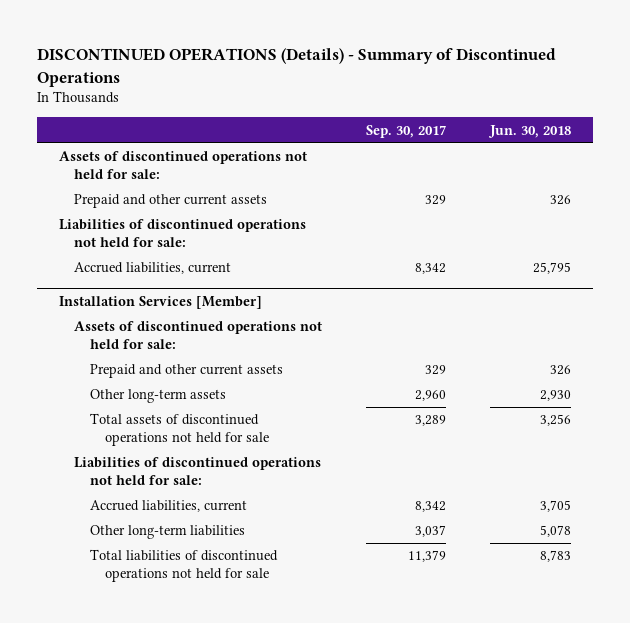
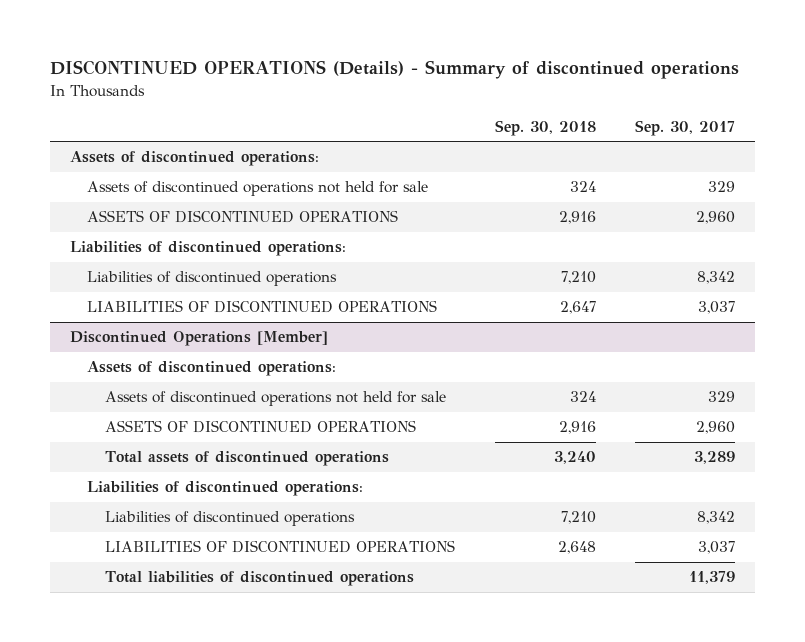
- DISCONTINUED OPERATIONS (Details) - Summary of Discontinued Operations
+ DISCONTINUED OPERATIONS (Details) - Summary of discontinued operations
- | Sep. 30, 2017 | Jun. 30, 2018
+ | Sep. 30, 2018 | Sep. 30, 2017
- Assets of discontinued operations not held for sale:
- Prepaid and other current assets | 329 | 326
- Liabilities of discontinued operations not held for sale:
- Accrued liabilities, current | 8,342 | 25,795
- Installation Services [Member]
- Assets of discontinued operations not held for sale:
- Prepaid and other current assets | 329 | 326
- Other long-term assets | 2,960 | 2,930
- Total assets of discontinued operations not held for sale | 3,289 | 3,256
- Liabilities of discontinued operations not held for sale:
- Accrued liabilities, current | 8,342 | 3,705
- Other long-term liabilities | 3,037 | 5,078
- Total liabilities of discontinued operations not held for sale | 11,379 | 8,783
+ Assets of discontinued operations:
+ Assets of discontinued operations not held for sale | 324 | 329
+ ASSETS OF DISCONTINUED OPERATIONS | 2,916 | 2,960
+ Liabilities of discontinued operations:
+ Liabilities of discontinued operations | 7,210 | 8,342
+ LIABILITIES OF DISCONTINUED OPERATIONS | 2,647 | 3,037
+ Discontinued Operations [Member]
+ Assets of discontinued operations:
+ Assets of discontinued operations not held for sale | 324 | 329
+ ASSETS OF DISCONTINUED OPERATIONS | 2,916 | 2,960
+ Total assets of discontinued operations | 3,240 | 3,289
+ Liabilities of discontinued operations:
+ Liabilities of discontinued operations | 7,210 | 8,342
+ LIABILITIES OF DISCONTINUED OPERATIONS | 2,648 | 3,037
+ Total liabilities of discontinued operations | | 11,379

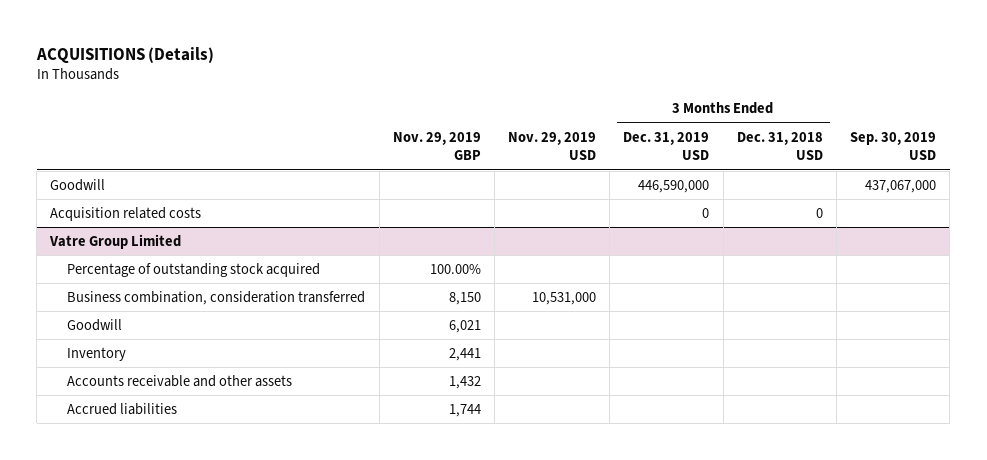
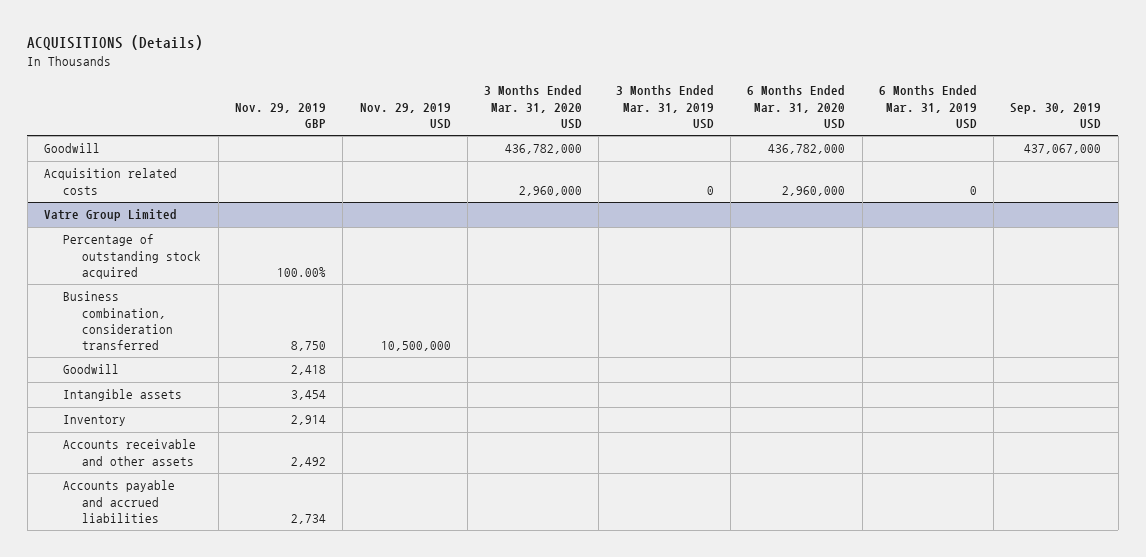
- | Nov. 29, 2019 GBP | Nov. 29, 2019 USD | 3 Months Ended Dec. 31, 2019 USD | 3 Months Ended Dec. 31, 2018 USD | Sep. 30, 2019 USD
+ | Nov. 29, 2019 GBP | Nov. 29, 2019 USD | 3 Months Ended Mar. 31, 2020 USD | 3 Months Ended Mar. 31, 2019 USD | 6 Months Ended Mar. 31, 2020 USD | 6 Months Ended Mar. 31, 2019 USD | Sep. 30, 2019 USD
@ Vatre Group Limited
- Business combination, consideration transferred | 8,150 | 10,531,000 | | |
- Goodwill | 6,021 | | | |
- Inventory | 2,441 | | | |
- Accounts receivable and other assets | 1,432 | | | |
- Accrued liabilities | 1,744 | | | |
+ Business combination, consideration transferred | 8,750 | 10,500,000 | | | | |
+ Goodwill | 2,418 | | | | | |
+ Intangible assets | 3,454 | | | | | |
+ Inventory | 2,914 | | | | | |
+ Accounts receivable and other assets | 2,492 | | | | | |
+ Accounts payable and accrued liabilities | 2,734 | | | | | |

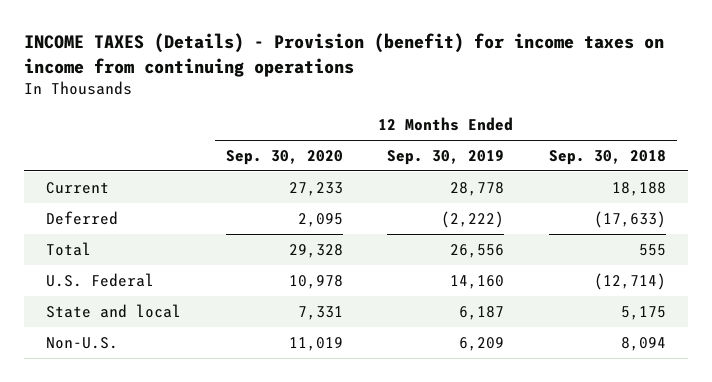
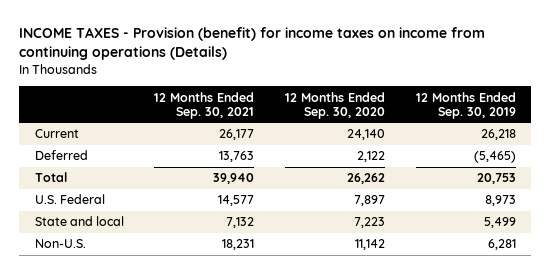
- INCOME TAXES (Details) - Provision (benefit) for income taxes on income from continuing operations
+ INCOME TAXES - Provision (benefit) for income taxes on income from continuing operations (Details)
- | 12 Months Ended Sep. 30, 2020 | 12 Months Ended Sep. 30, 2019 | 12 Months Ended Sep. 30, 2018
+ | 12 Months Ended Sep. 30, 2021 | 12 Months Ended Sep. 30, 2020 | 12 Months Ended Sep. 30, 2019
- Current | 27,233 | 28,778 | 18,188
- Deferred | 2,095 | (2,222) | (17,633)
- Total | 29,328 | 26,556 | 555
- U.S. Federal | 10,978 | 14,160 | (12,714)
- State and local | 7,331 | 6,187 | 5,175
- Non-U.S. | 11,019 | 6,209 | 8,094
+ Current | 26,177 | 24,140 | 26,218
+ Deferred | 13,763 | 2,122 | (5,465)
+ Total | 39,940 | 26,262 | 20,753
+ U.S. Federal | 14,577 | 7,897 | 8,973
+ State and local | 7,132 | 7,223 | 5,499
+ Non-U.S. | 18,231 | 11,142 | 6,281

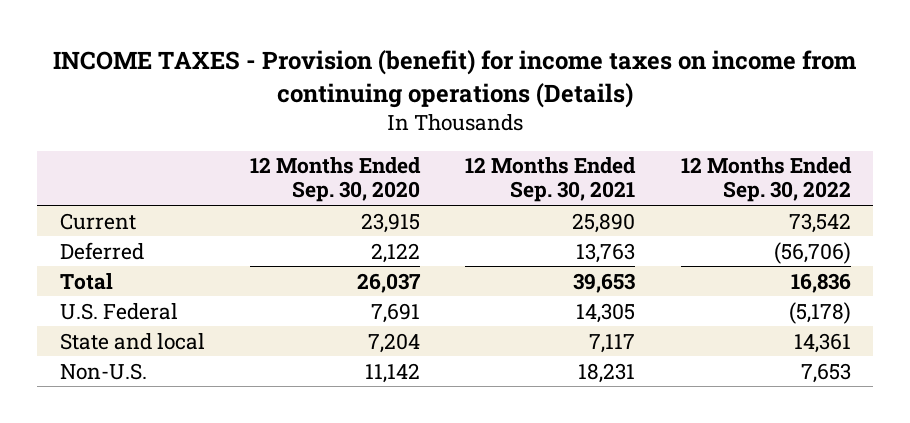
- | 12 Months Ended Sep. 30, 2021 | 12 Months Ended Sep. 30, 2020 | 12 Months Ended Sep. 30, 2019
+ | 12 Months Ended Sep. 30, 2020 | 12 Months Ended Sep. 30, 2021 | 12 Months Ended Sep. 30, 2022
- Current | 26,177 | 24,140 | 26,218
+ Current | 23,915 | 25,890 | 73,542
- Total | 39,940 | 26,262 | 20,753
- U.S. Federal | 14,577 | 7,897 | 8,973
- State and local | 7,132 | 7,223 | 5,499
+ Total | 26,037 | 39,653 | 16,836
+ U.S. Federal | 7,691 | 14,305 | (5,178)
+ State and local | 7,204 | 7,117 | 14,361

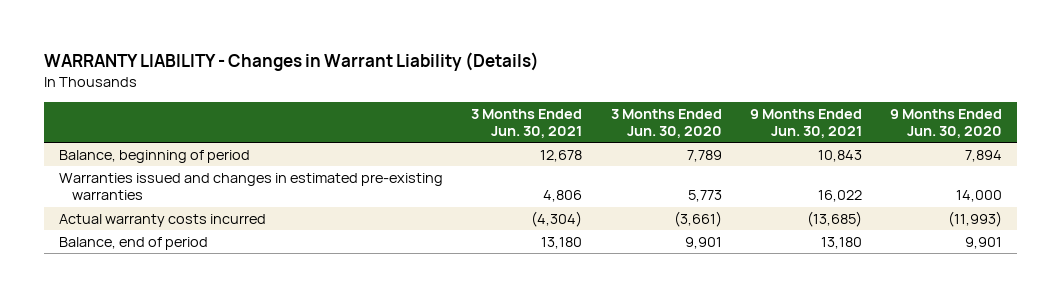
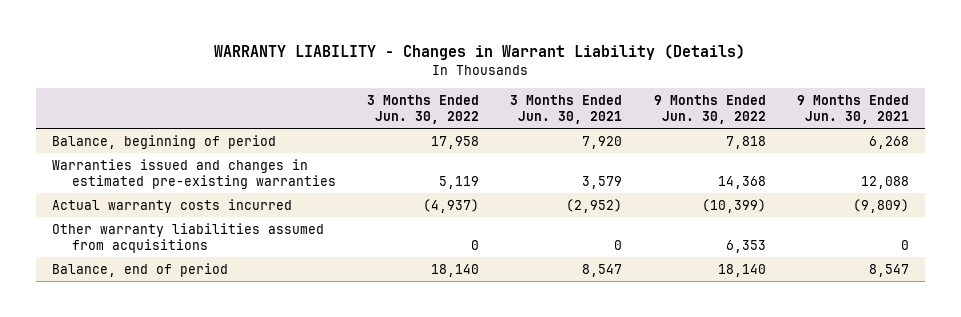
- | 3 Months Ended Jun. 30, 2021 | 3 Months Ended Jun. 30, 2020 | 9 Months Ended Jun. 30, 2021 | 9 Months Ended Jun. 30, 2020
+ | 3 Months Ended Jun. 30, 2022 | 3 Months Ended Jun. 30, 2021 | 9 Months Ended Jun. 30, 2022 | 9 Months Ended Jun. 30, 2021
- Balance, beginning of period | 12,678 | 7,789 | 10,843 | 7,894
- Warranties issued and changes in estimated pre-existing warranties | 4,806 | 5,773 | 16,022 | 14,000
- Actual warranty costs incurred | (4,304) | (3,661) | (13,685) | (11,993)
- Balance, end of period | 13,180 | 9,901 | 13,180 | 9,901
+ Balance, beginning of period | 17,958 | 7,920 | 7,818 | 6,268
+ Warranties issued and changes in estimated pre-existing warranties | 5,119 | 3,579 | 14,368 | 12,088
+ Actual warranty costs incurred | (4,937) | (2,952) | (10,399) | (9,809)
+ Other warranty liabilities assumed from acquisitions | 0 | 0 | 6,353 | 0
+ Balance, end of period | 18,140 | 8,547 | 18,140 | 8,547

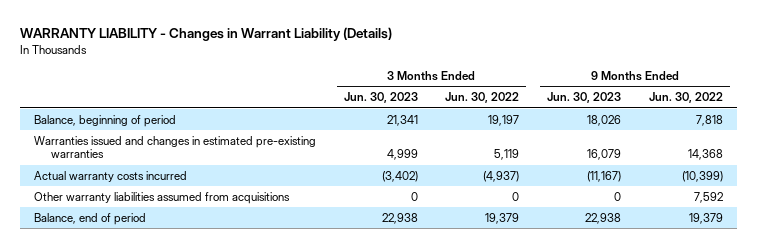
- | 3 Months Ended Jun. 30, 2022 | 3 Months Ended Jun. 30, 2021 | 9 Months Ended Jun. 30, 2022 | 9 Months Ended Jun. 30, 2021
+ | 3 Months Ended Jun. 30, 2023 | 3 Months Ended Jun. 30, 2022 | 9 Months Ended Jun. 30, 2023 | 9 Months Ended Jun. 30, 2022
- Balance, beginning of period | 17,958 | 7,920 | 7,818 | 6,268
+ Balance, beginning of period | 21,341 | 19,197 | 18,026 | 7,818
- Other warranty liabilities assumed from acquisitions | 0 | 0 | 6,353 | 0
- Balance, end of period | 18,140 | 8,547 | 18,140 | 8,547
+ Other warranty liabilities assumed from acquisitions | 0 | 0 | 0 | 7,592
+ Balance, end of period | 22,938 | 19,379 | 22,938 | 19,379

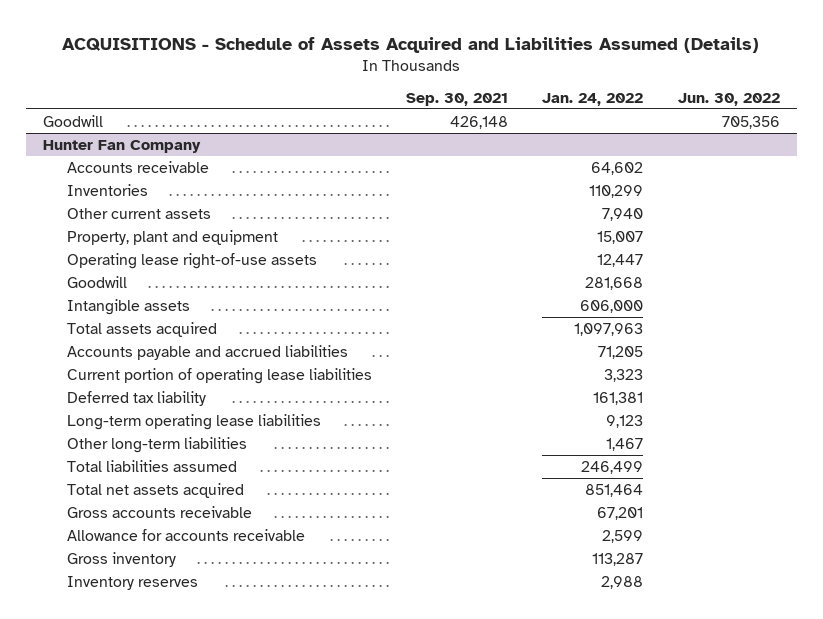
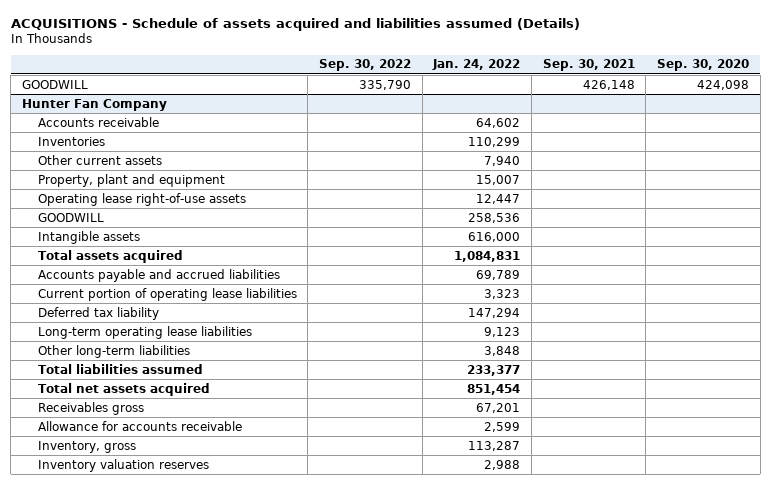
- ACQUISITIONS - Schedule of Assets Acquired and Liabilities Assumed (Details)
+ ACQUISITIONS - Schedule of assets acquired and liabilities assumed (Details)
- | Sep. 30, 2021 | Jan. 24, 2022 | Jun. 30, 2022
+ | Sep. 30, 2022 | Jan. 24, 2022 | Sep. 30, 2021 | Sep. 30, 2020
- Goodwill | 426,148 | | 705,356
+ GOODWILL | 335,790 | | 426,148 | 424,098
@ Hunter Fan Company
- Goodwill | | 281,668 |
- Intangible assets | | 606,000 |
- Total assets acquired | | 1,097,963 |
- Accounts payable and accrued liabilities | | 71,205 |
+ GOODWILL | | 258,536 | |
+ Intangible assets | | 616,000 | |
+ Total assets acquired | | 1,084,831 | |
+ Accounts payable and accrued liabilities | | 69,789 | |
- Deferred tax liability | | 161,381 |
+ Deferred tax liability | | 147,294 | |
- Other long-term liabilities | | 1,467 |
- Total liabilities assumed | | 246,499 |
- Total net assets acquired | | 851,464 |
- Gross accounts receivable | | 67,201 |
+ Other long-term liabilities | | 3,848 | |
+ Total liabilities assumed | | 233,377 | |
+ Total net assets acquired | | 851,454 | |
+ Receivables gross | | 67,201 | |
- Gross inventory | | 113,287 |
- Inventory reserves | | 2,988 |
+ Inventory, gross | | 113,287 | |
+ Inventory valuation reserves | | 2,988 | |

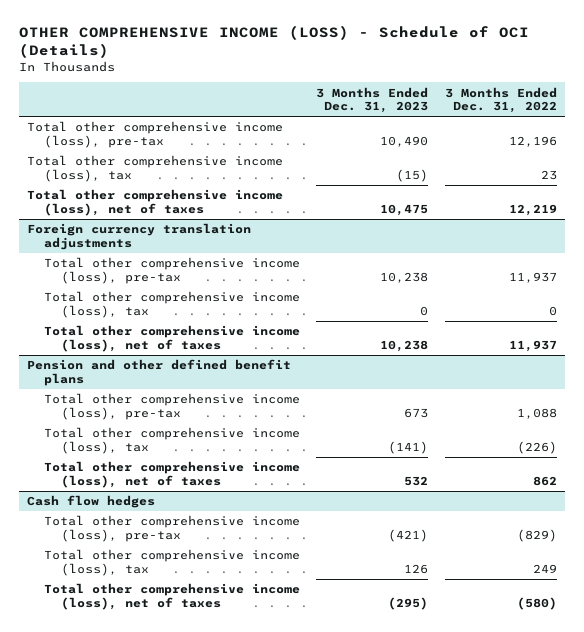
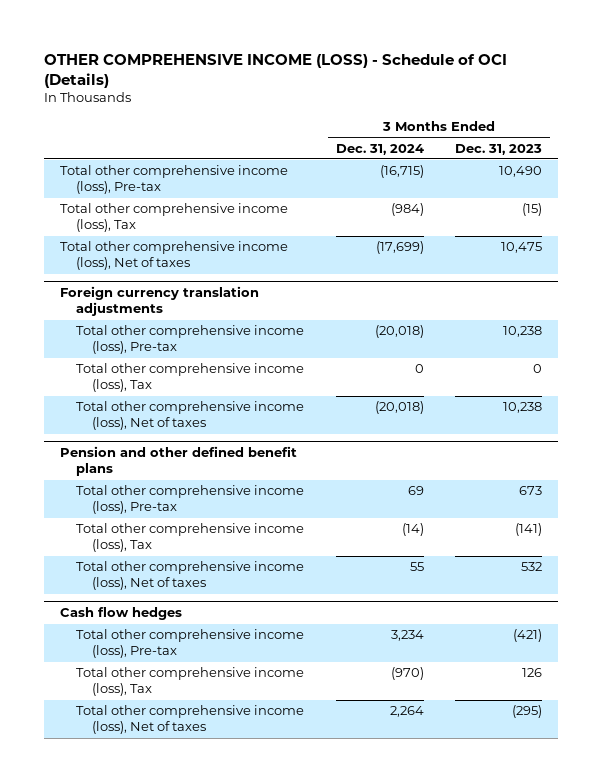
- | 3 Months Ended Dec. 31, 2023 | 3 Months Ended Dec. 31, 2022
+ | 3 Months Ended Dec. 31, 2024 | 3 Months Ended Dec. 31, 2023
- Total other comprehensive income (loss), pre-tax | 10,490 | 12,196
- Total other comprehensive income (loss), tax | (15) | 23
- Total other comprehensive income (loss), net of taxes | 10,475 | 12,219
+ Total other comprehensive income (loss), Pre-tax | (16,715) | 10,490
+ Total other comprehensive income (loss), Tax | (984) | (15)
+ Total other comprehensive income (loss), Net of taxes | (17,699) | 10,475
@ Foreign currency translation adjustments
- Total other comprehensive income (loss), pre-tax | 10,238 | 11,937
- Total other comprehensive income (loss), tax | 0 | 0
- Total other comprehensive income (loss), net of taxes | 10,238 | 11,937
+ Total other comprehensive income (loss), Pre-tax | (20,018) | 10,238
+ Total other comprehensive income (loss), Tax | 0 | 0
+ Total other comprehensive income (loss), Net of taxes | (20,018) | 10,238
@ Pension and other defined benefit plans
- Total other comprehensive income (loss), pre-tax | 673 | 1,088
- Total other comprehensive income (loss), tax | (141) | (226)
- Total other comprehensive income (loss), net of taxes | 532 | 862
+ Total other comprehensive income (loss), Pre-tax | 69 | 673
+ Total other comprehensive income (loss), Tax | (14) | (141)
+ Total other comprehensive income (loss), Net of taxes | 55 | 532
@ Cash flow hedges
- Total other comprehensive income (loss), pre-tax | (421) | (829)
- Total other comprehensive income (loss), tax | 126 | 249
- Total other comprehensive income (loss), net of taxes | (295) | (580)
+ Total other comprehensive income (loss), Pre-tax | 3,234 | (421)
+ Total other comprehensive income (loss), Tax | (970) | 126
+ Total other comprehensive income (loss), Net of taxes | 2,264 | (295)

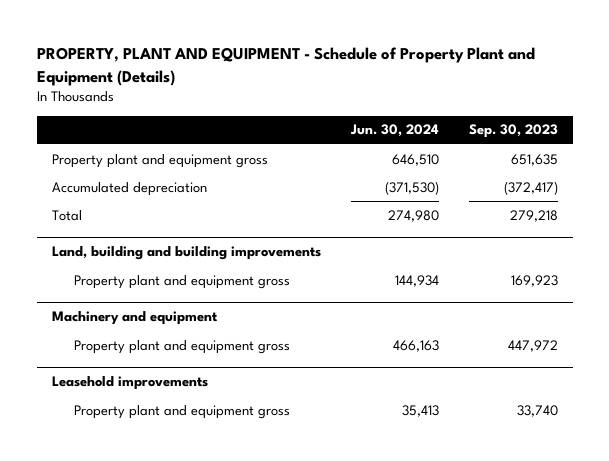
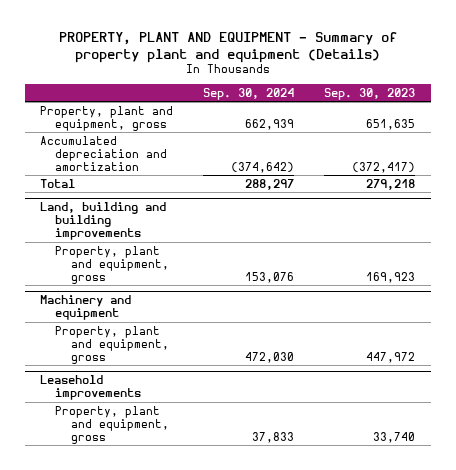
- PROPERTY, PLANT AND EQUIPMENT - Schedule of Property Plant and Equipment (Details)
+ PROPERTY, PLANT AND EQUIPMENT - Summary of property plant and equipment (Details)
- | Jun. 30, 2024 | Sep. 30, 2023
+ | Sep. 30, 2024 | Sep. 30, 2023
- Property plant and equipment gross | 646,510 | 651,635
- Accumulated depreciation | (371,530) | (372,417)
+ Property, plant and equipment, gross | 662,939 | 651,635
+ Accumulated depreciation and amortization | (374,642) | (372,417)
@ Land, building and building improvements
- Property plant and equipment gross | 144,934 | 169,923
+ Property, plant and equipment, gross | 153,076 | 169,923
@ Machinery and equipment
- Property plant and equipment gross | 466,163 | 447,972
+ Property, plant and equipment, gross | 472,030 | 447,972
@ Leasehold improvements
- Property plant and equipment gross | 35,413 | 33,740
+ Property, plant and equipment, gross | 37,833 | 33,740

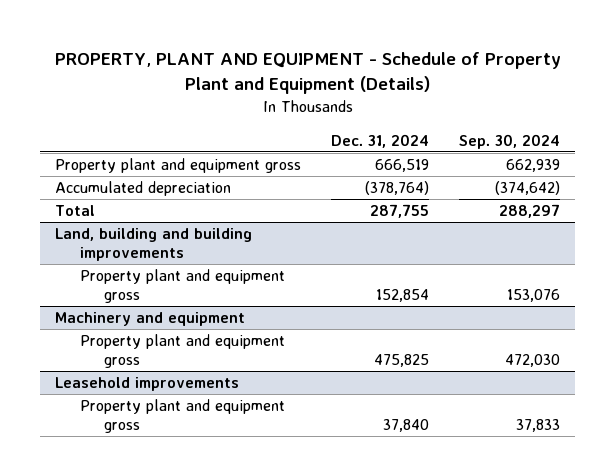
- PROPERTY, PLANT AND EQUIPMENT - Summary of property plant and equipment (Details)
+ PROPERTY, PLANT AND EQUIPMENT - Schedule of Property Plant and Equipment (Details)
- | Sep. 30, 2024 | Sep. 30, 2023
+ | Dec. 31, 2024 | Sep. 30, 2024
- Property, plant and equipment, gross | 662,939 | 651,635
- Accumulated depreciation and amortization | (374,642) | (372,417)
+ Property plant and equipment gross | 666,519 | 662,939
+ Accumulated depreciation | (378,764) | (374,642)
@ Land, building and building improvements
- Property, plant and equipment, gross | 153,076 | 169,923
+ Property plant and equipment gross | 152,854 | 153,076
@ Machinery and equipment
- Property, plant and equipment, gross | 472,030 | 447,972
+ Property plant and equipment gross | 475,825 | 472,030
@ Leasehold improvements
- Property, plant and equipment, gross | 37,833 | 33,740
+ Property plant and equipment gross | 37,840 | 37,833

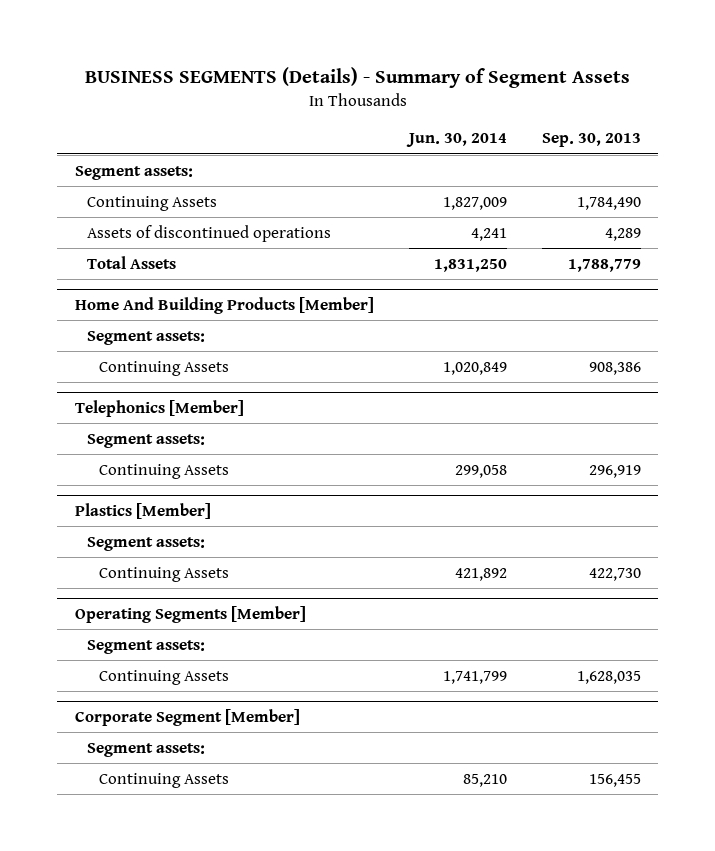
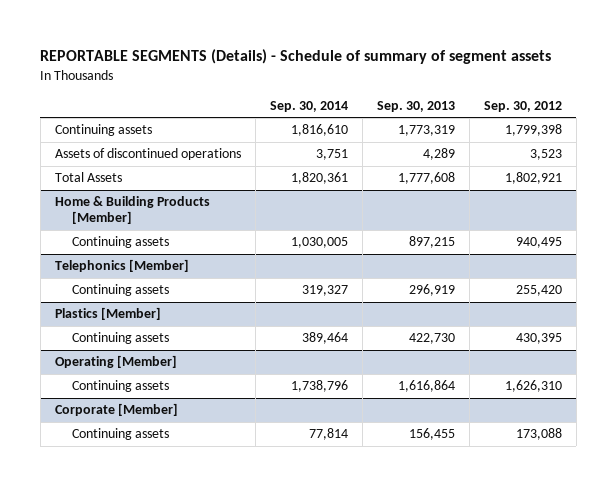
- BUSINESS SEGMENTS (Details) - Summary of Segment Assets
+ REPORTABLE SEGMENTS (Details) - Schedule of summary of segment assets
- | Jun. 30, 2014 | Sep. 30, 2013
+ | Sep. 30, 2014 | Sep. 30, 2013 | Sep. 30, 2012
- Segment assets:
- Continuing Assets | 1,827,009 | 1,784,490
+ Continuing assets | 1,816,610 | 1,773,319 | 1,799,398
- Total Assets | 1,831,250 | 1,788,779
- Home And Building Products [Member]
- Segment assets:
- Continuing Assets | 1,020,849 | 908,386
+ Total Assets | 1,820,361 | 1,777,608 | 1,802,921
+ Home & Building Products [Member]
+ Continuing assets | 1,030,005 | 897,215 | 940,495
@ Telephonics [Member]
- Segment assets:
- Continuing Assets | 299,058 | 296,919
+ Continuing assets | 319,327 | 296,919 | 255,420
@ Plastics [Member]
- Segment assets:
- Continuing Assets | 421,892 | 422,730
- Operating Segments [Member]
- Segment assets:
- Continuing Assets | 1,741,799 | 1,628,035
- Corporate Segment [Member]
- Segment assets:
- Continuing Assets | 85,210 | 156,455
@ Plastics [Member]
+ Continuing assets | 389,464 | 422,730 | 430,395
+ Operating [Member]
+ Continuing assets | 1,738,796 | 1,616,864 | 1,626,310
+ Corporate [Member]
+ Continuing assets | 77,814 | 156,455 | 173,088

